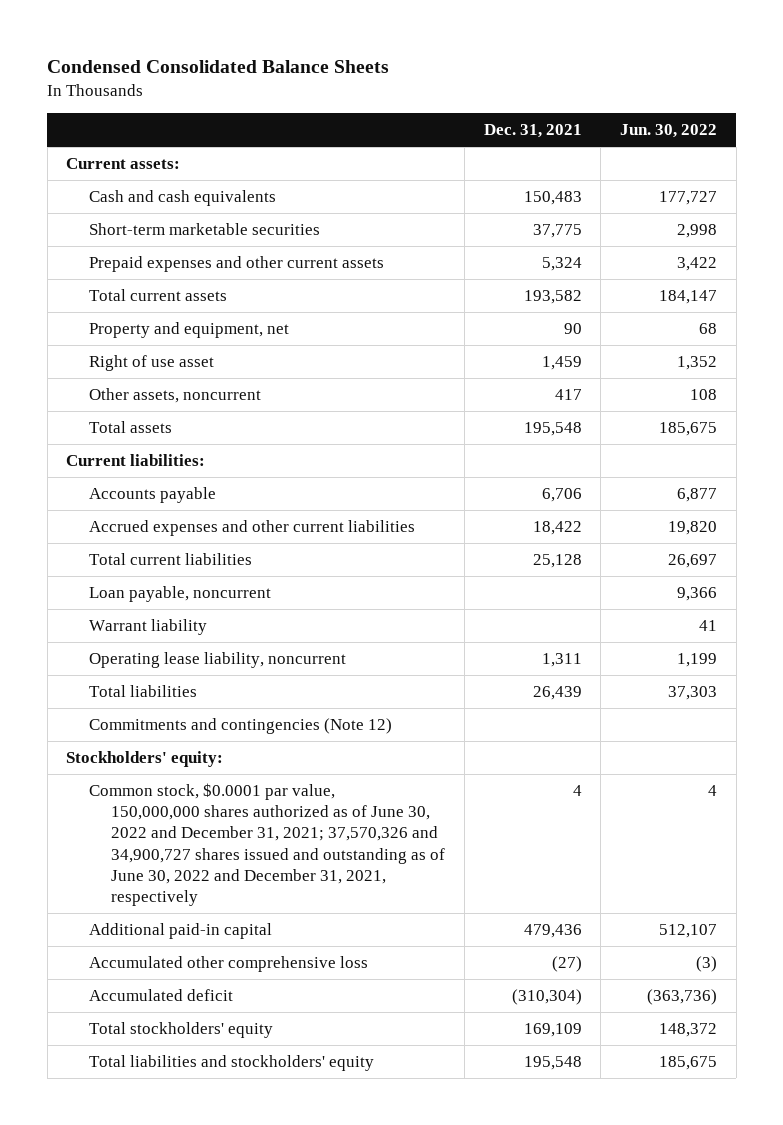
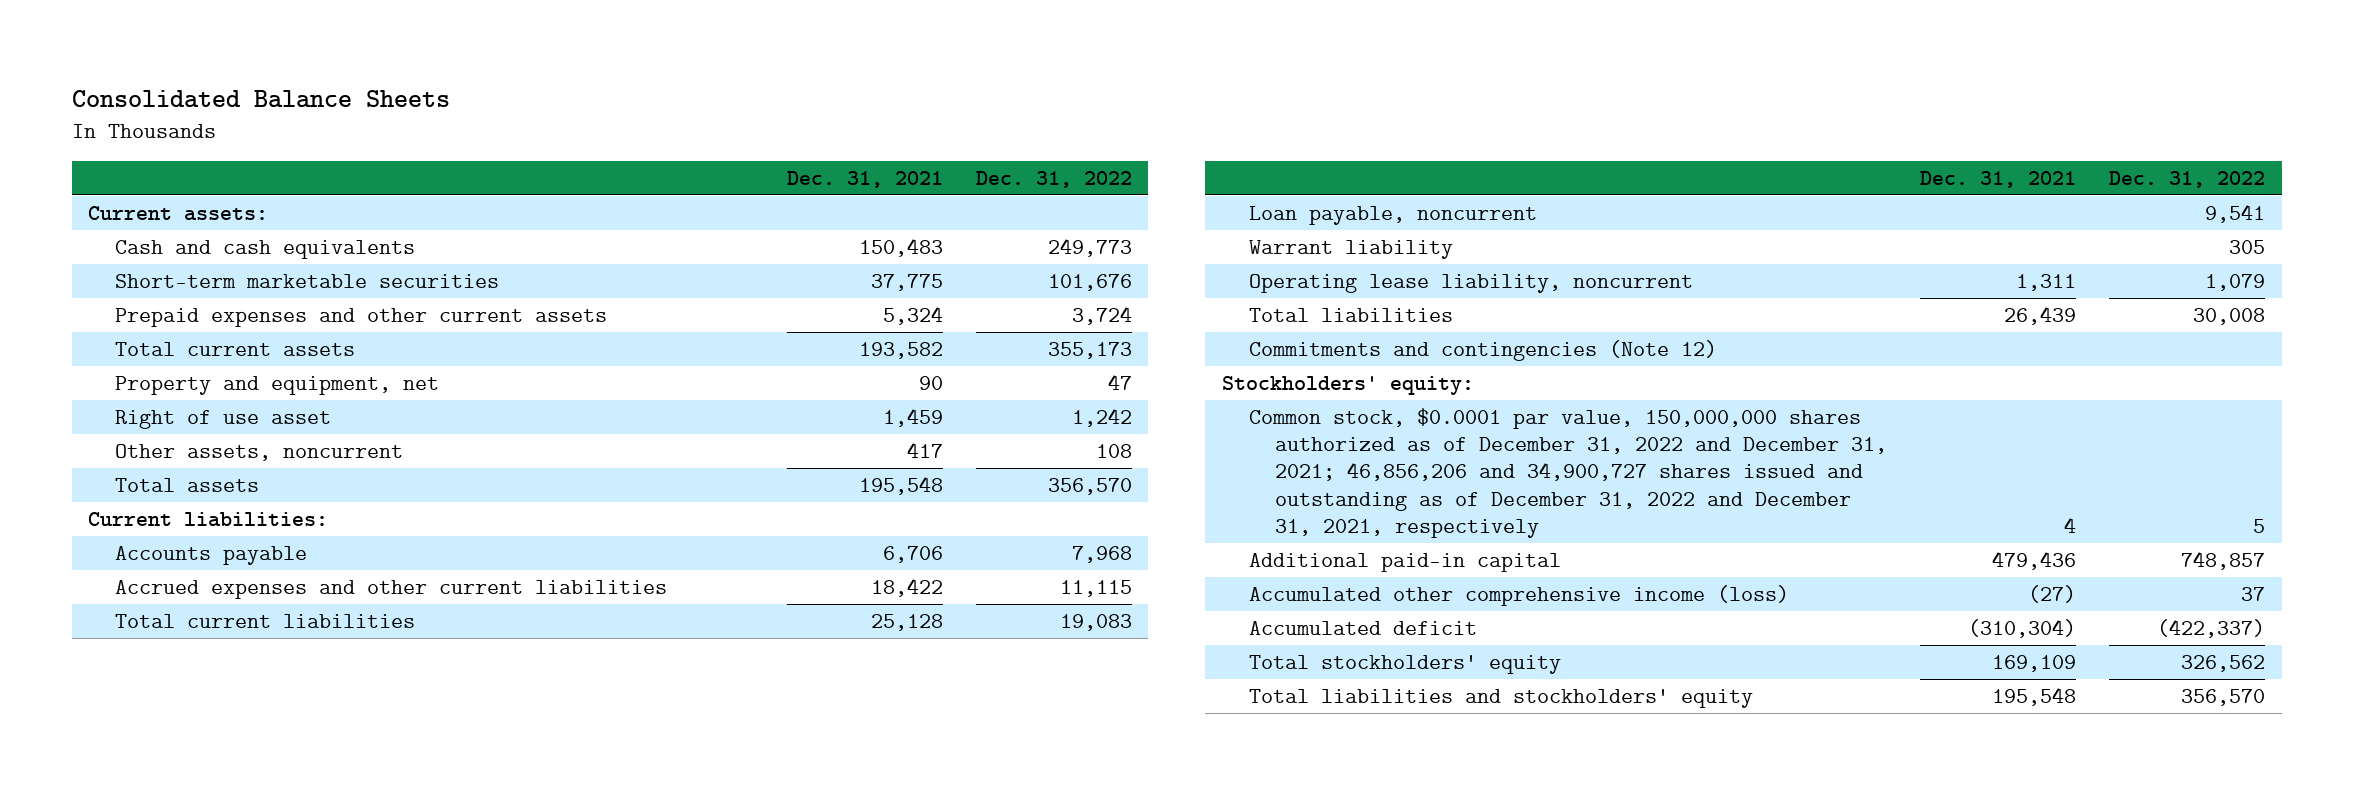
- Condensed Consolidated Balance Sheets
+ Consolidated Balance Sheets
- | Dec. 31, 2021 | Jun. 30, 2022
+ | Dec. 31, 2021 | Dec. 31, 2022
- Common stock, $0.0001 par value, 150,000,000 shares authorized as of June 30, 2022 and December 31, 2021; 37,570,326 and 34,900,727 shares issued and outstanding as of June 30, 2022 and December 31, 2021, respectively | 4 | 4
+ Common stock, $0.0001 par value, 150,000,000 shares authorized as of December 31, 2022 and December 31, 2021; 46,856,206 and 34,900,727 shares issued and outstanding as of December 31, 2022 and December 31, 2021, respectively | 4 | 5
- Accumulated other comprehensive loss | (27) | (3)
+ Accumulated other comprehensive income (loss) | (27) | 37

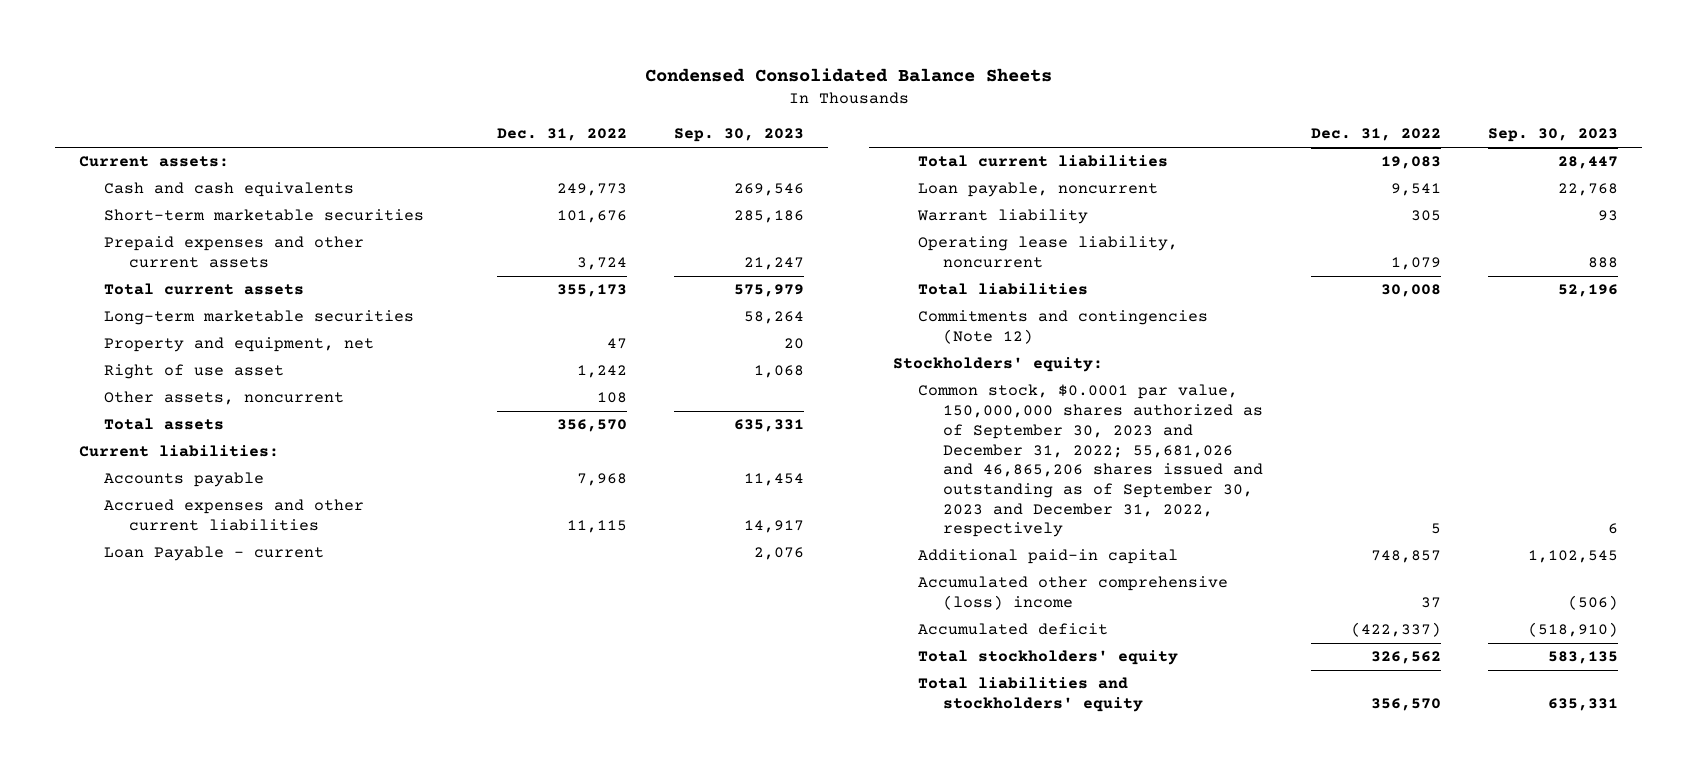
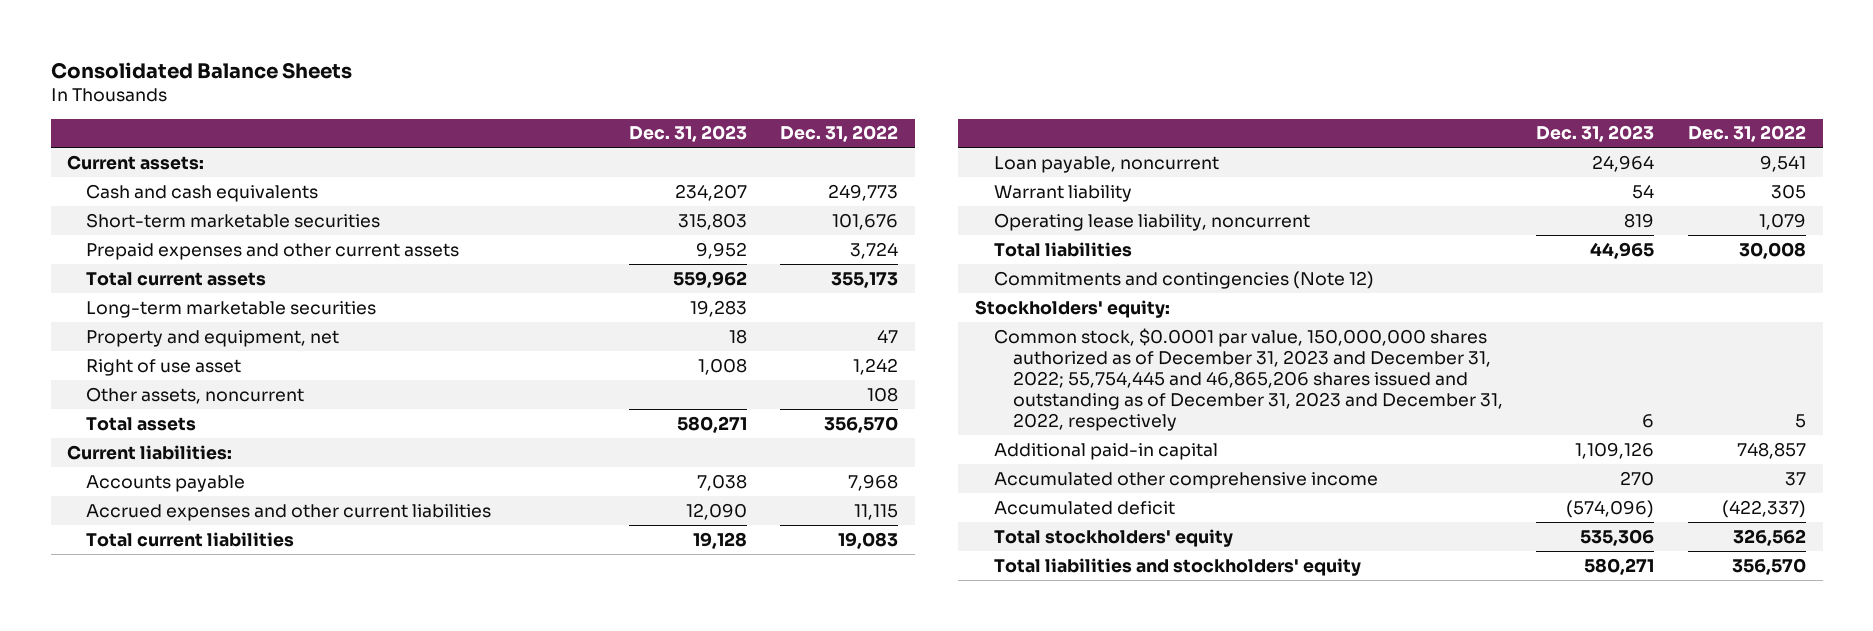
- Condensed Consolidated Balance Sheets
+ Consolidated Balance Sheets
- | Dec. 31, 2022 | Sep. 30, 2023
+ | Dec. 31, 2023 | Dec. 31, 2022
- Loan Payable - current | | 2,076
- Common stock, $0.0001 par value, 150,000,000 shares authorized as of September 30, 2023 and December 31, 2022; 55,681,026 and 46,865,206 shares issued and outstanding as of September 30, 2023 and December 31, 2022, respectively | 5 | 6
+ Common stock, $0.0001 par value, 150,000,000 shares authorized as of December 31, 2023 and December 31, 2022; 55,754,445 and 46,865,206 shares issued and outstanding as of December 31, 2023 and December 31, 2022, respectively | 6 | 5
- Accumulated other comprehensive (loss) income | 37 | (506)
+ Accumulated other comprehensive income | 270 | 37

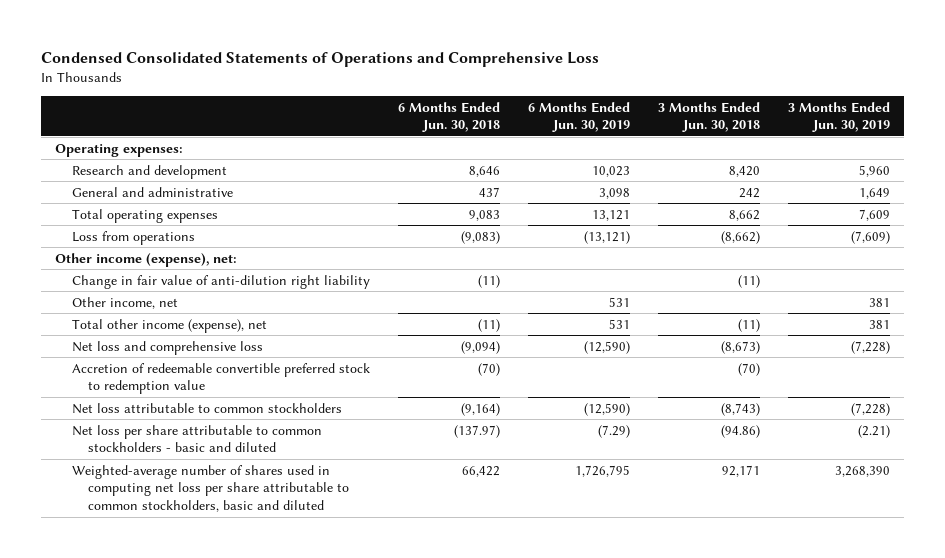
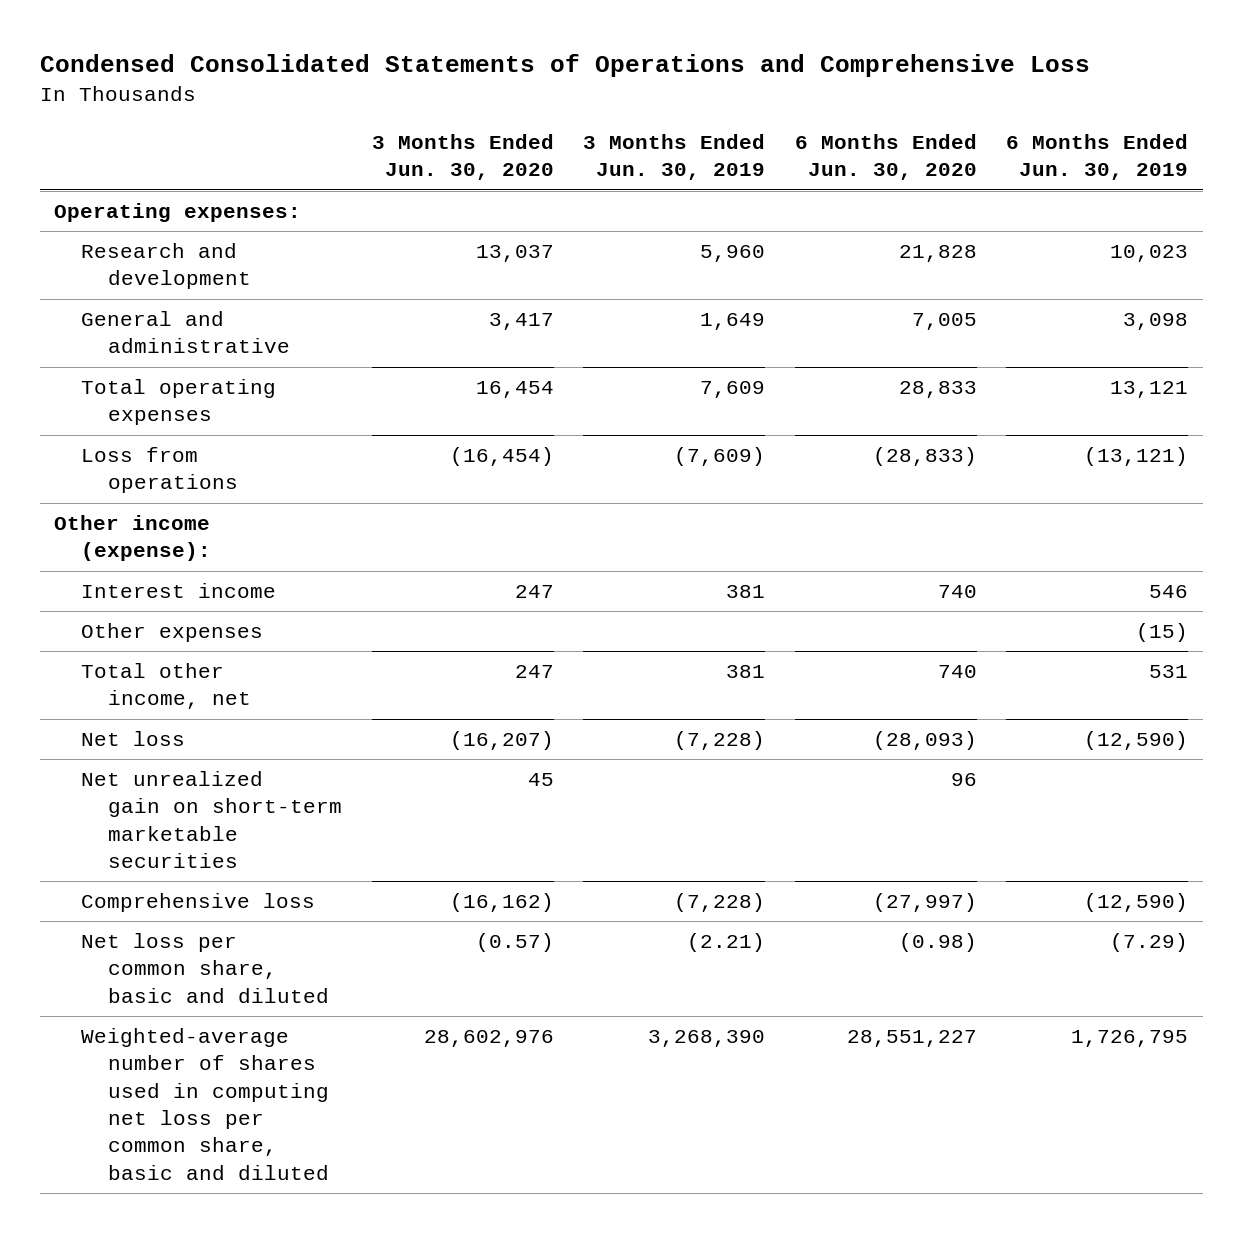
- | 6 Months Ended Jun. 30, 2018 | 6 Months Ended Jun. 30, 2019 | 3 Months Ended Jun. 30, 2018 | 3 Months Ended Jun. 30, 2019
+ | 3 Months Ended Jun. 30, 2020 | 3 Months Ended Jun. 30, 2019 | 6 Months Ended Jun. 30, 2020 | 6 Months Ended Jun. 30, 2019
- Other income (expense), net:
- Change in fair value of anti-dilution right liability | (11) | | (11) |
- Other income, net | | 531 | | 381
- Total other income (expense), net | (11) | 531 | (11) | 381
- Net loss and comprehensive loss | (9,094) | (12,590) | (8,673) | (7,228)
- Accretion of redeemable convertible preferred stock to redemption value | (70) | | (70) |
- Net loss attributable to common stockholders | (9,164) | (12,590) | (8,743) | (7,228)
- Net loss per share attributable to common stockholders - basic and diluted | (137.97) | (7.29) | (94.86) | (2.21)
- Weighted-average number of shares used in computing net loss per share attributable to common stockholders, basic and diluted | 66,422 | 1,726,795 | 92,171 | 3,268,390
+ Other income (expense):
+ Interest income | 247 | 381 | 740 | 546
+ Other expenses | | | | (15)
+ Total other income, net | 247 | 381 | 740 | 531
+ Net loss | (16,207) | (7,228) | (28,093) | (12,590)
+ Net unrealized gain on short-term marketable securities | 45 | | 96 |
+ Comprehensive loss | (16,162) | (7,228) | (27,997) | (12,590)
+ Net loss per common share, basic and diluted | (0.57) | (2.21) | (0.98) | (7.29)
+ Weighted-average number of shares used in computing net loss per common share, basic and diluted | 28,602,976 | 3,268,390 | 28,551,227 | 1,726,795

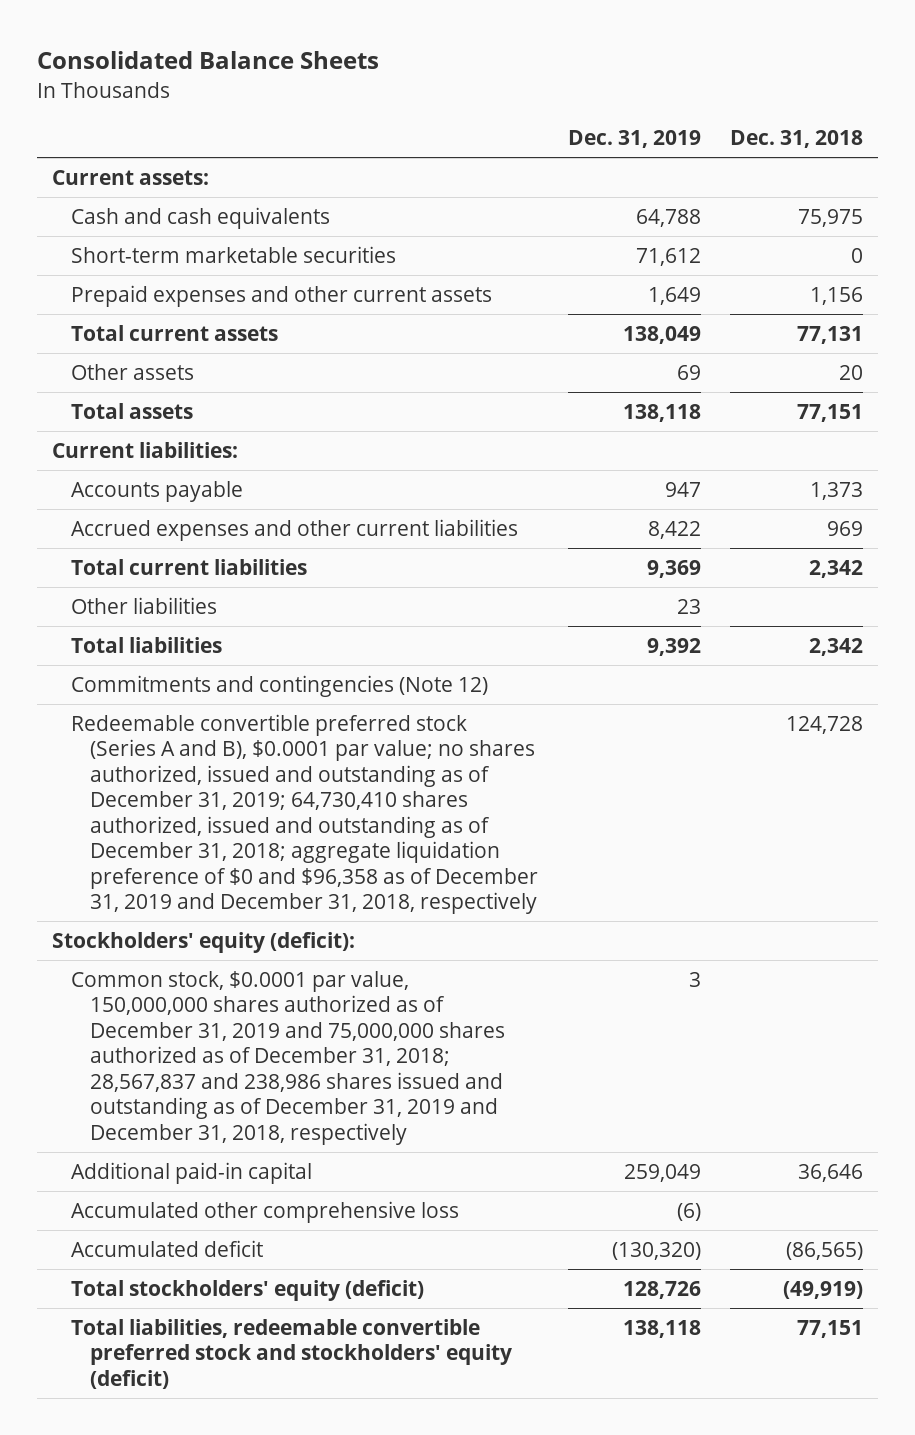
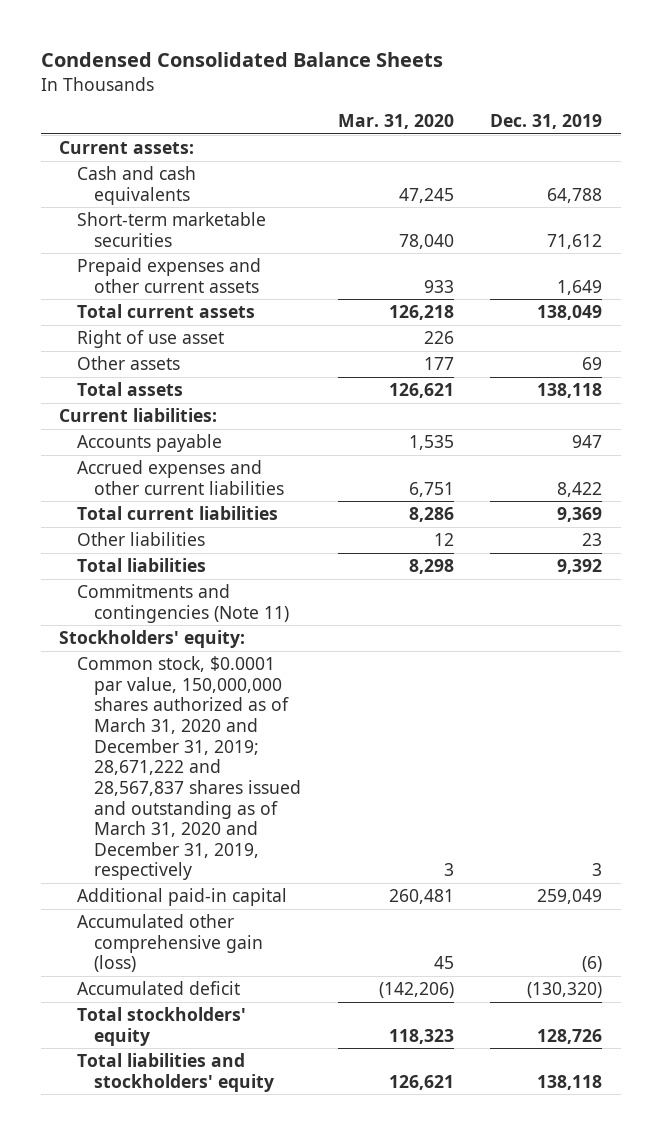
- Consolidated Balance Sheets
+ Condensed Consolidated Balance Sheets
- | Dec. 31, 2019 | Dec. 31, 2018
+ | Mar. 31, 2020 | Dec. 31, 2019
+ Right of use asset | 226 |
- Commitments and contingencies (Note 12)
- Redeemable convertible preferred stock (Series A and B), $0.0001 par value; no shares authorized, issued and outstanding as of December 31, 2019; 64,730,410 shares authorized, issued and outstanding as of December 31, 2018; aggregate liquidation preference of $0 and $96,358 as of December 31, 2019 and December 31, 2018, respectively | | 124,728
- Stockholders' equity (deficit):
- Common stock, $0.0001 par value, 150,000,000 shares authorized as of December 31, 2019 and 75,000,000 shares authorized as of December 31, 2018; 28,567,837 and 238,986 shares issued and outstanding as of December 31, 2019 and December 31, 2018, respectively | 3 |
+ Commitments and contingencies (Note 11)
+ Stockholders' equity:
+ Common stock, $0.0001 par value, 150,000,000 shares authorized as of March 31, 2020 and December 31, 2019; 28,671,222 and 28,567,837 shares issued and outstanding as of March 31, 2020 and December 31, 2019, respectively | 3 | 3
- Accumulated other comprehensive loss | (6) |
+ Accumulated other comprehensive gain (loss) | 45 | (6)
- Total stockholders' equity (deficit) | 128,726 | (49,919)
- Total liabilities, redeemable convertible preferred stock and stockholders' equity (deficit) | 138,118 | 77,151
+ Total stockholders' equity | 118,323 | 128,726
+ Total liabilities and stockholders' equity | 126,621 | 138,118

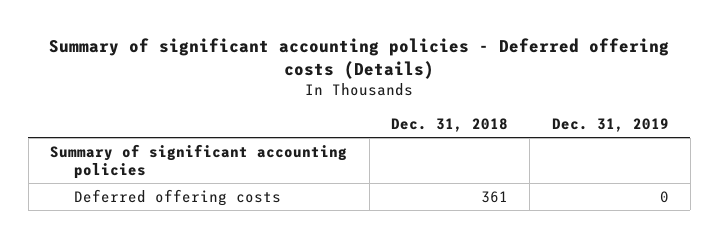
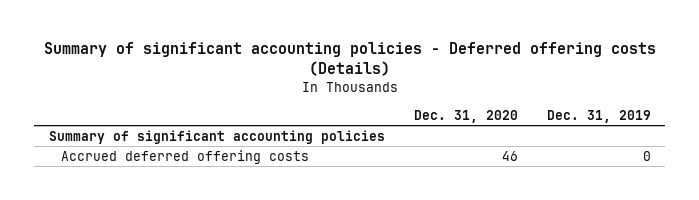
- | Dec. 31, 2018 | Dec. 31, 2019
+ | Dec. 31, 2020 | Dec. 31, 2019
- Deferred offering costs | 361 | 0
+ Accrued deferred offering costs | 46 | 0

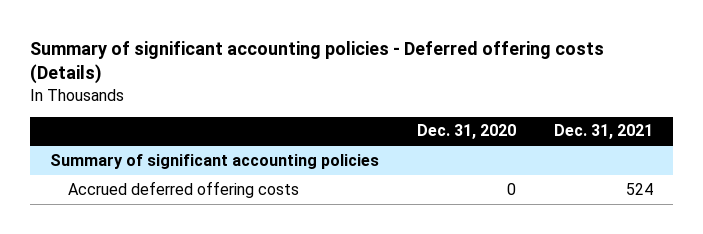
- | Dec. 31, 2020 | Dec. 31, 2019
+ | Dec. 31, 2020 | Dec. 31, 2021
- Accrued deferred offering costs | 46 | 0
+ Accrued deferred offering costs | 0 | 524

